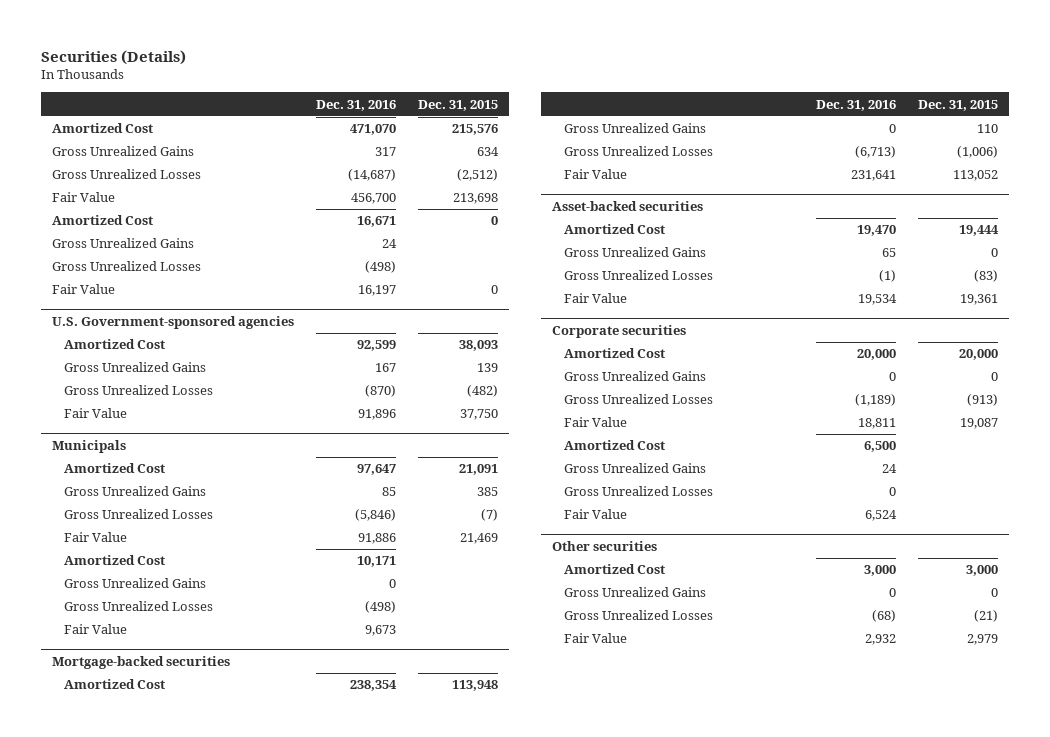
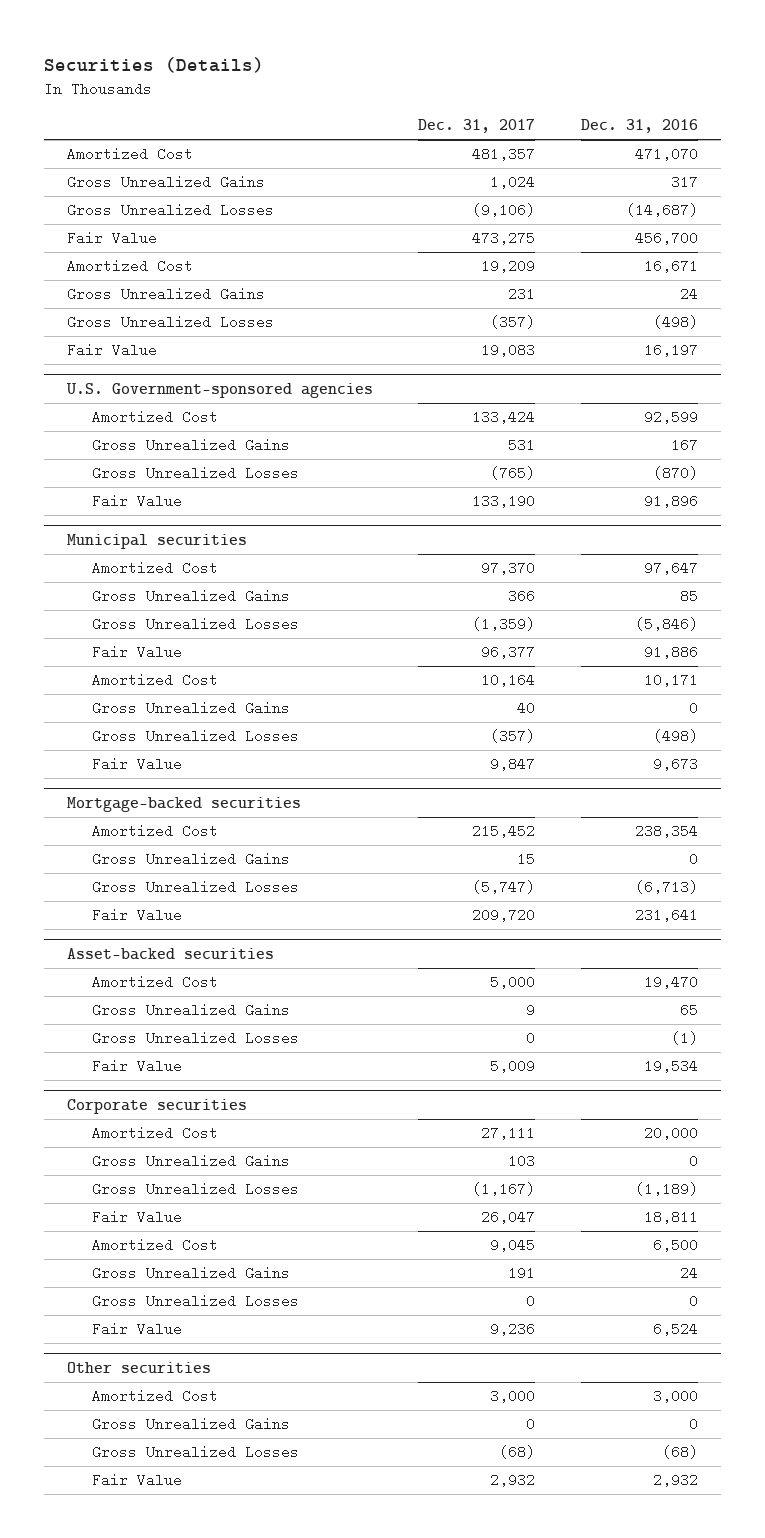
- | Dec. 31, 2016 | Dec. 31, 2015
+ | Dec. 31, 2017 | Dec. 31, 2016
- Municipals
+ Municipal securities

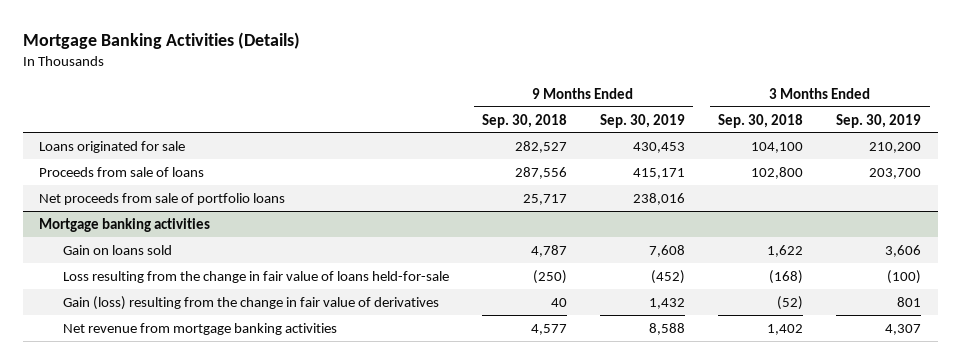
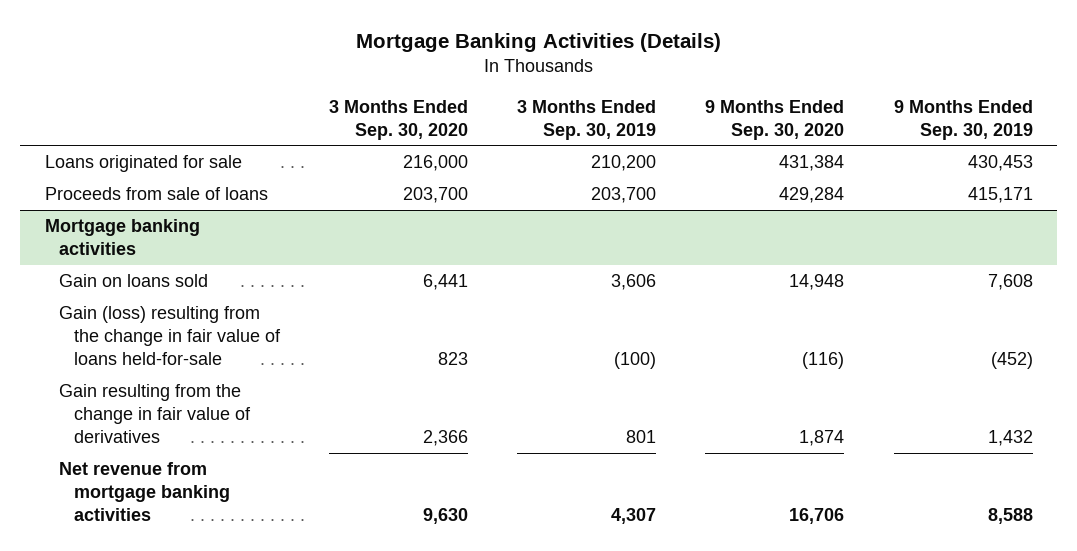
- | 9 Months Ended Sep. 30, 2018 | 9 Months Ended Sep. 30, 2019 | 3 Months Ended Sep. 30, 2018 | 3 Months Ended Sep. 30, 2019
+ | 3 Months Ended Sep. 30, 2020 | 3 Months Ended Sep. 30, 2019 | 9 Months Ended Sep. 30, 2020 | 9 Months Ended Sep. 30, 2019
- Net proceeds from sale of portfolio loans | 25,717 | 238,016 | |
@ Mortgage banking activities
- Loss resulting from the change in fair value of loans held-for-sale | (250) | (452) | (168) | (100)
- Gain (loss) resulting from the change in fair value of derivatives | 40 | 1,432 | (52) | 801
+ Gain (loss) resulting from the change in fair value of loans held-for-sale | 823 | (100) | (116) | (452)
+ Gain resulting from the change in fair value of derivatives | 2,366 | 801 | 1,874 | 1,432

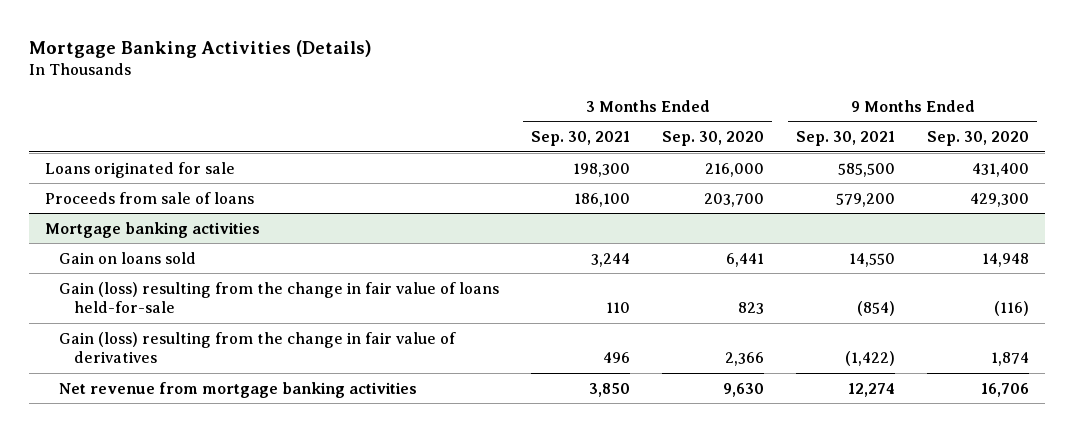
- | 3 Months Ended Sep. 30, 2020 | 3 Months Ended Sep. 30, 2019 | 9 Months Ended Sep. 30, 2020 | 9 Months Ended Sep. 30, 2019
+ | 3 Months Ended Sep. 30, 2021 | 3 Months Ended Sep. 30, 2020 | 9 Months Ended Sep. 30, 2021 | 9 Months Ended Sep. 30, 2020
- Loans originated for sale | 216,000 | 210,200 | 431,384 | 430,453
- Proceeds from sale of loans | 203,700 | 203,700 | 429,284 | 415,171
+ Loans originated for sale | 198,300 | 216,000 | 585,500 | 431,400
+ Proceeds from sale of loans | 186,100 | 203,700 | 579,200 | 429,300
@ Mortgage banking activities
- Gain resulting from the change in fair value of derivatives | 2,366 | 801 | 1,874 | 1,432
+ Gain (loss) resulting from the change in fair value of derivatives | 496 | 2,366 | (1,422) | 1,874

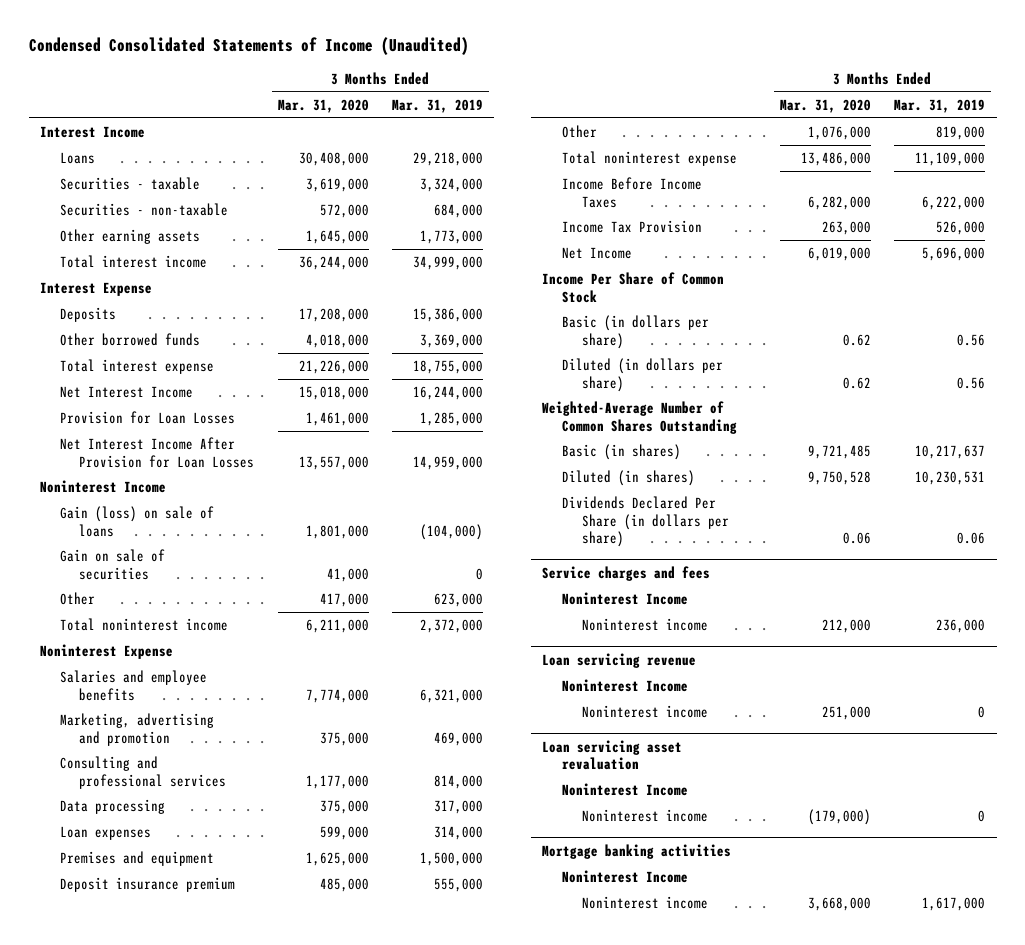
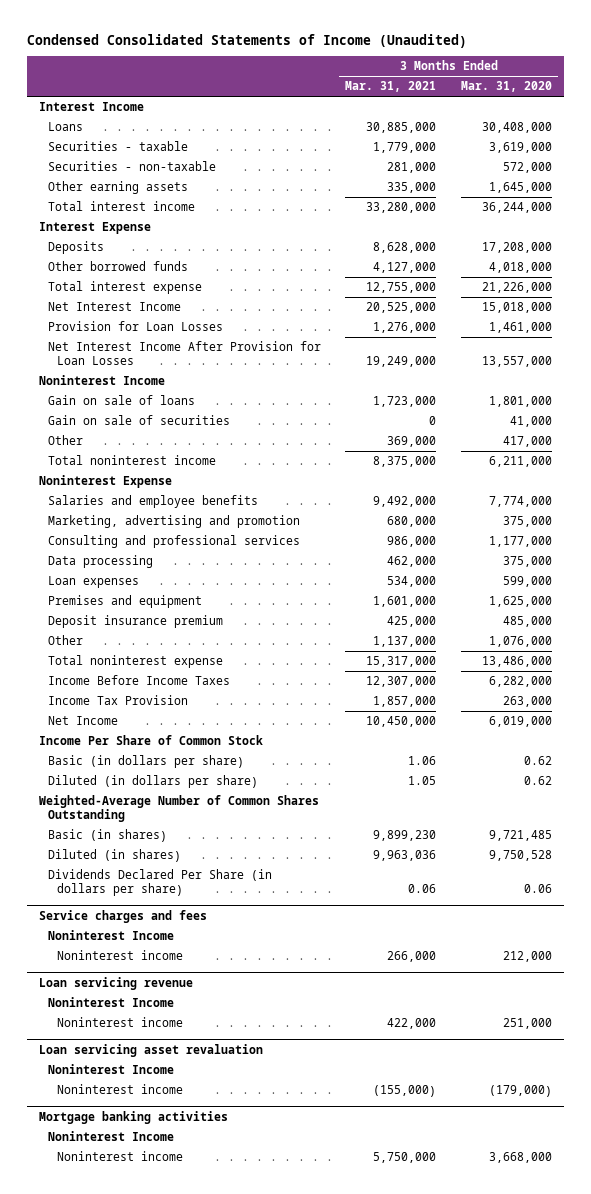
- | 3 Months Ended Mar. 31, 2020 | 3 Months Ended Mar. 31, 2019
+ | 3 Months Ended Mar. 31, 2021 | 3 Months Ended Mar. 31, 2020
- Gain (loss) on sale of loans | 1,801,000 | (104,000)
+ Gain on sale of loans | 1,723,000 | 1,801,000

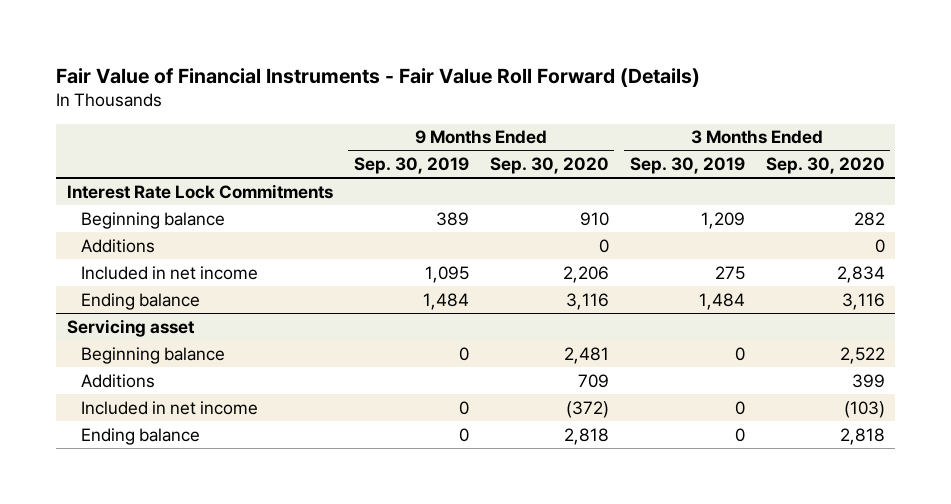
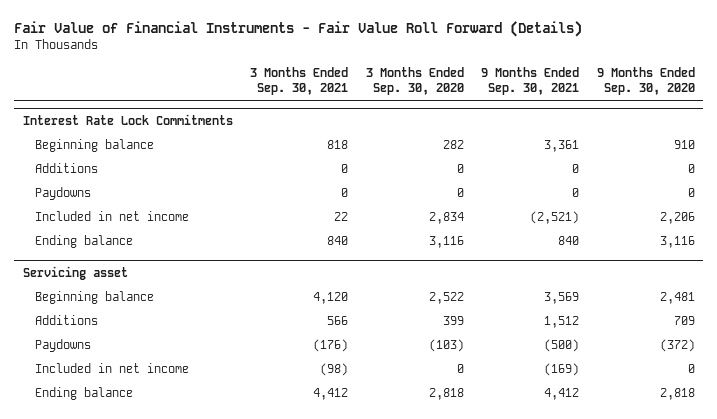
- | 9 Months Ended Sep. 30, 2019 | 9 Months Ended Sep. 30, 2020 | 3 Months Ended Sep. 30, 2019 | 3 Months Ended Sep. 30, 2020
+ | 3 Months Ended Sep. 30, 2021 | 3 Months Ended Sep. 30, 2020 | 9 Months Ended Sep. 30, 2021 | 9 Months Ended Sep. 30, 2020
@ Interest Rate Lock Commitments
+ Paydowns | 0 | 0 | 0 | 0
@ Servicing asset
- Included in net income | 0 | (372) | 0 | (103)
+ Paydowns | (176) | (103) | (500) | (372)
+ Included in net income | (98) | 0 | (169) | 0

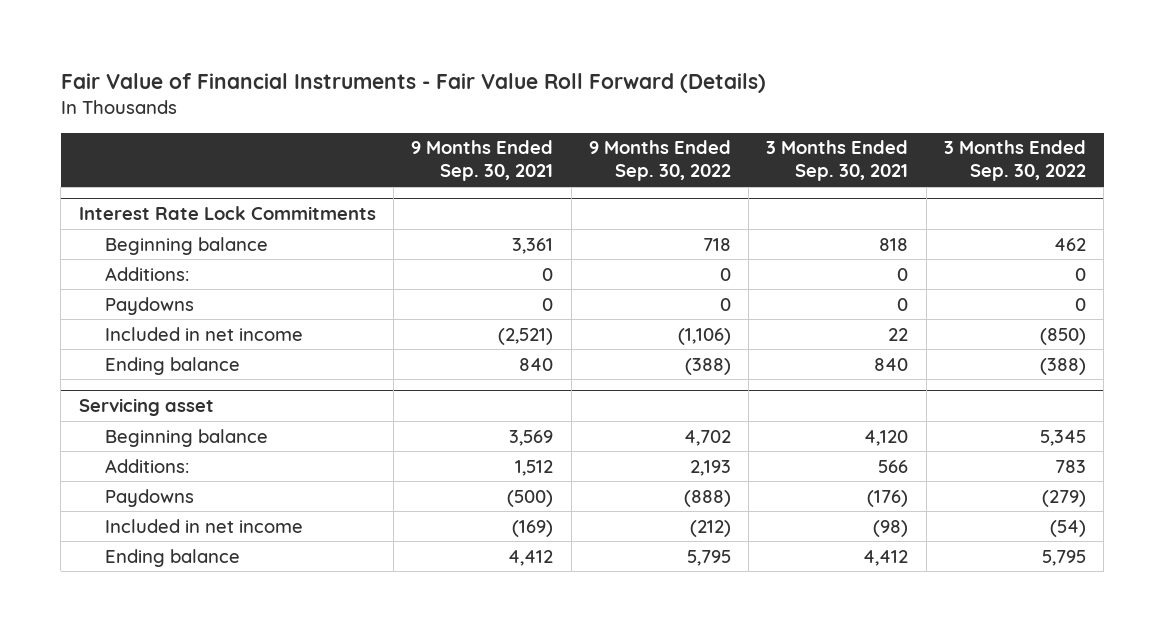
- | 3 Months Ended Sep. 30, 2021 | 3 Months Ended Sep. 30, 2020 | 9 Months Ended Sep. 30, 2021 | 9 Months Ended Sep. 30, 2020
+ | 9 Months Ended Sep. 30, 2021 | 9 Months Ended Sep. 30, 2022 | 3 Months Ended Sep. 30, 2021 | 3 Months Ended Sep. 30, 2022
@ Interest Rate Lock Commitments
- Additions | 0 | 0 | 0 | 0
+ Additions: | 0 | 0 | 0 | 0
@ Servicing asset
- Additions | 566 | 399 | 1,512 | 709
+ Additions: | 1,512 | 2,193 | 566 | 783

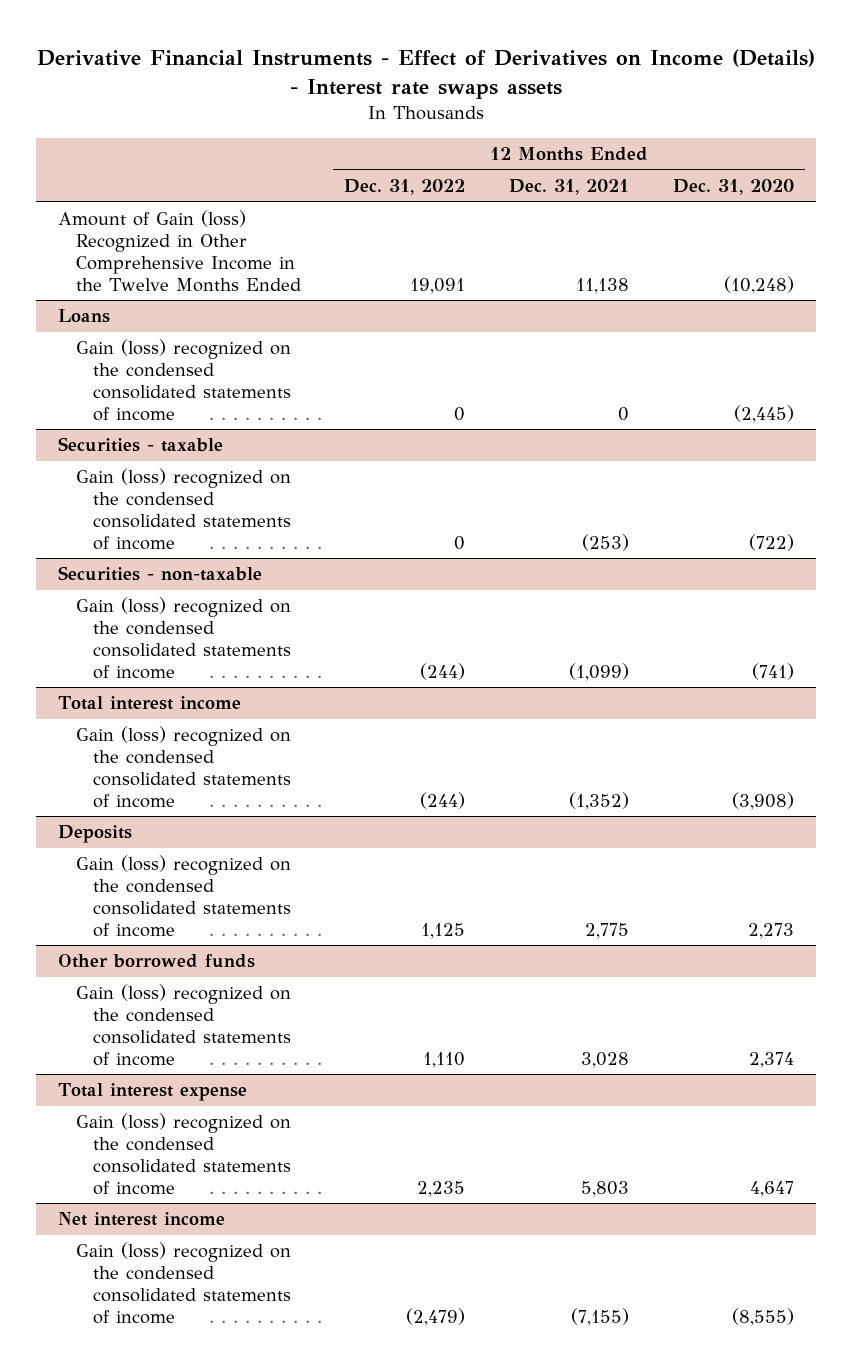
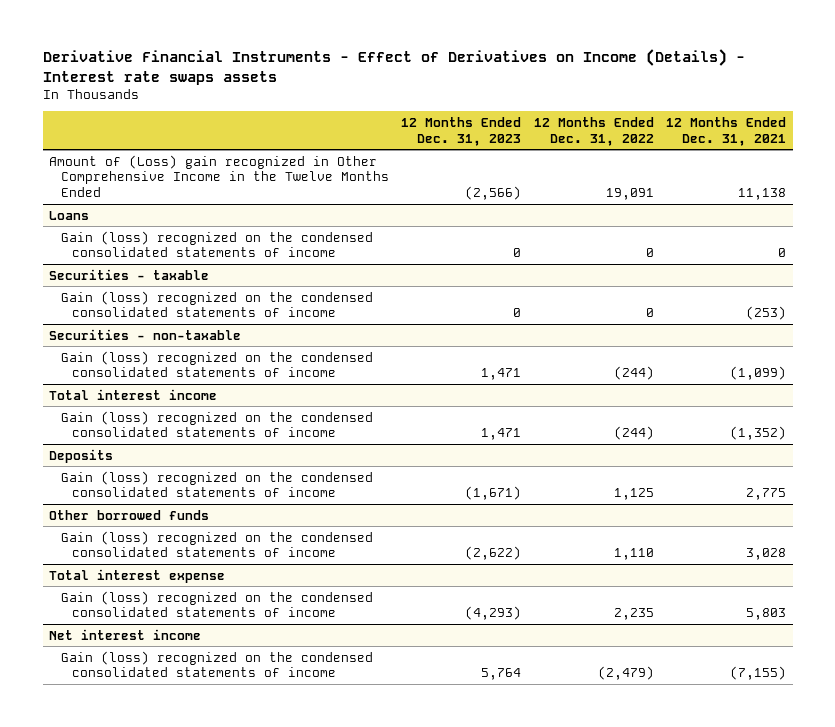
- | 12 Months Ended Dec. 31, 2022 | 12 Months Ended Dec. 31, 2021 | 12 Months Ended Dec. 31, 2020
+ | 12 Months Ended Dec. 31, 2023 | 12 Months Ended Dec. 31, 2022 | 12 Months Ended Dec. 31, 2021
- Amount of Gain (loss) Recognized in Other Comprehensive Income in the Twelve Months Ended | 19,091 | 11,138 | (10,248)
+ Amount of (Loss) gain recognized in Other Comprehensive Income in the Twelve Months Ended | (2,566) | 19,091 | 11,138

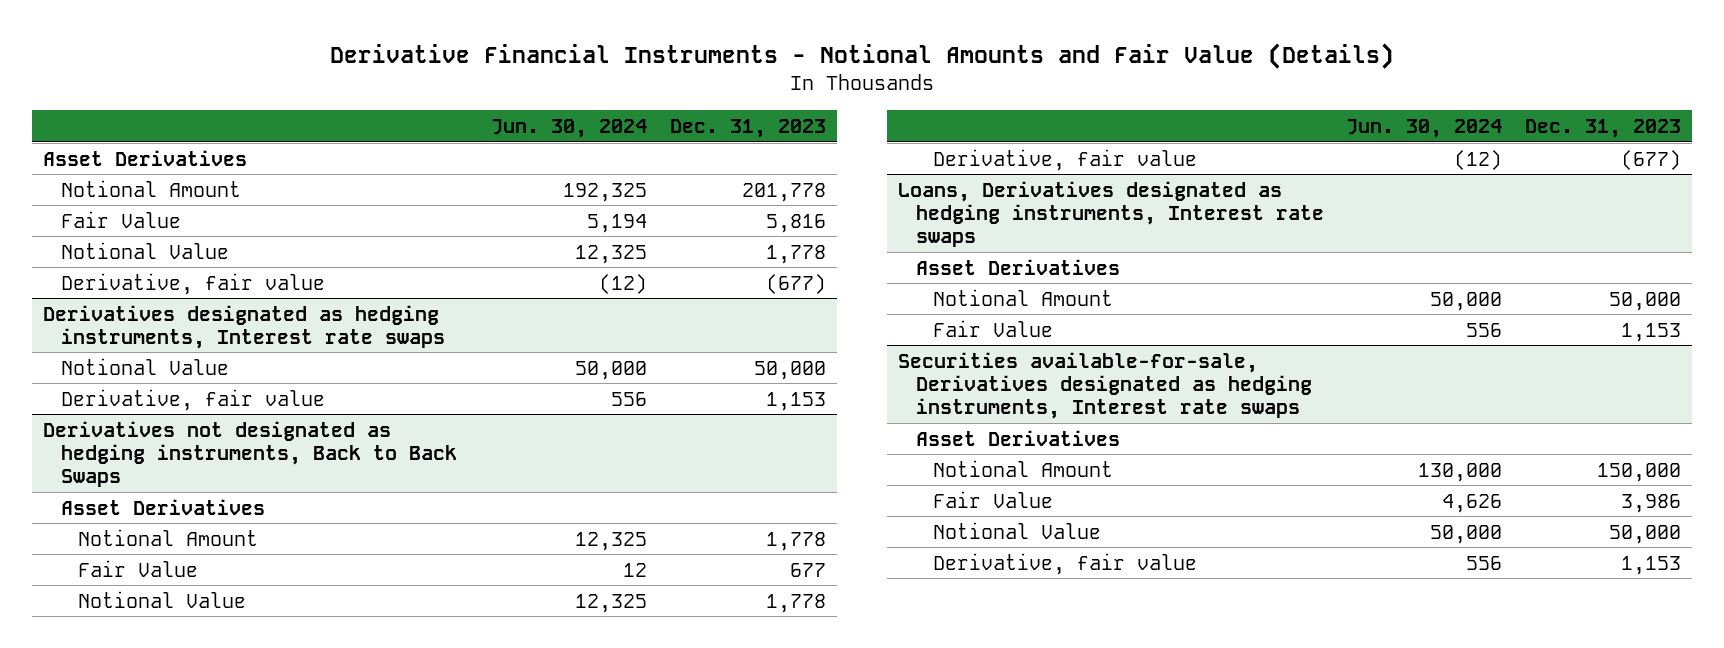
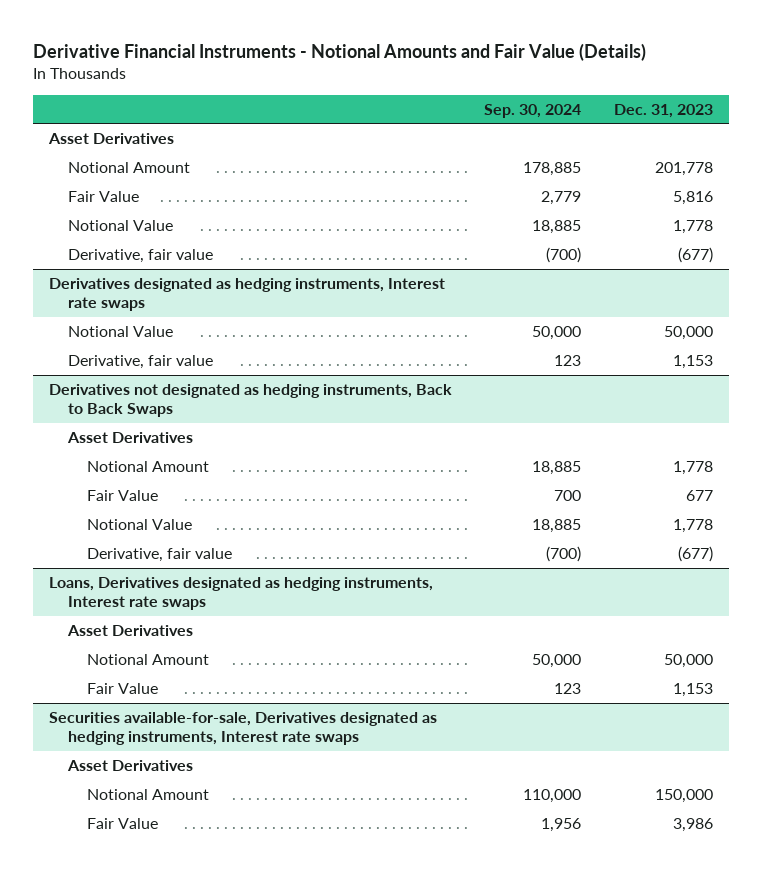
- | Jun. 30, 2024 | Dec. 31, 2023
+ | Sep. 30, 2024 | Dec. 31, 2023
@ Securities available-for-sale, Derivatives designated as hedging instruments, Interest rate swaps
- Notional Value | 50,000 | 50,000
- Derivative, fair value | 556 | 1,153

